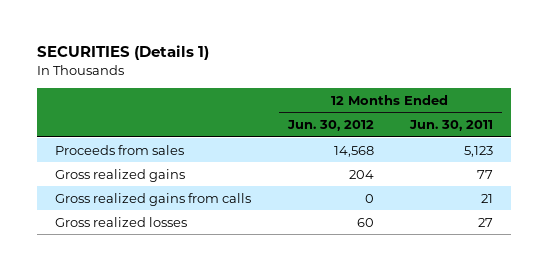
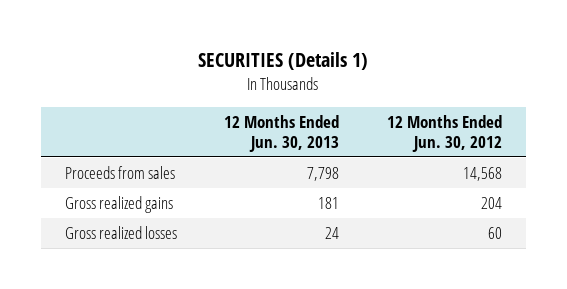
- | 12 Months Ended Jun. 30, 2012 | 12 Months Ended Jun. 30, 2011
+ | 12 Months Ended Jun. 30, 2013 | 12 Months Ended Jun. 30, 2012
- Gross realized gains from calls | 0 | 21

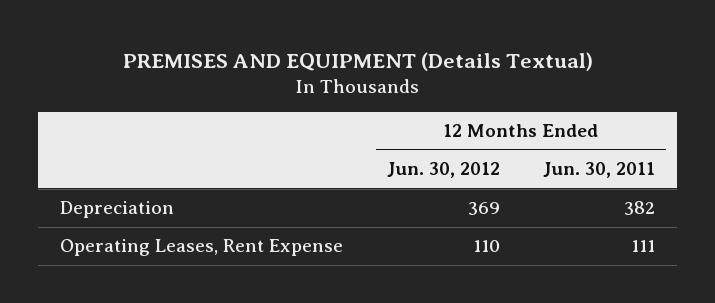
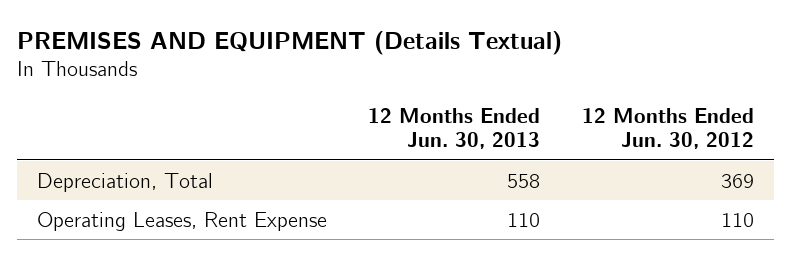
- | 12 Months Ended Jun. 30, 2012 | 12 Months Ended Jun. 30, 2011
+ | 12 Months Ended Jun. 30, 2013 | 12 Months Ended Jun. 30, 2012
- Depreciation | 369 | 382
+ Depreciation, Total | 558 | 369

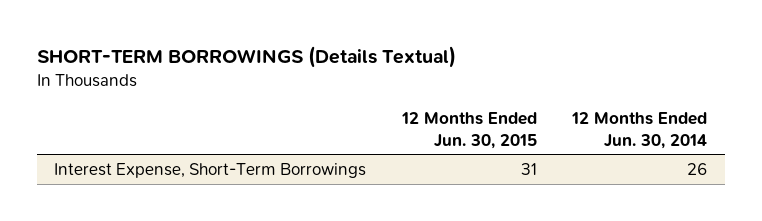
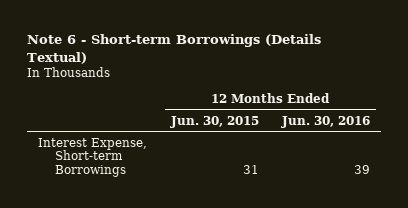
- SHORT-TERM BORROWINGS (Details Textual)
+ Note 6 - Short-term Borrowings (Details Textual)
- | 12 Months Ended Jun. 30, 2015 | 12 Months Ended Jun. 30, 2014
+ | 12 Months Ended Jun. 30, 2015 | 12 Months Ended Jun. 30, 2016
- Interest Expense, Short-Term Borrowings | 31 | 26
+ Interest Expense, Short-term Borrowings | 31 | 39

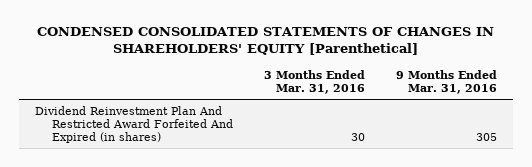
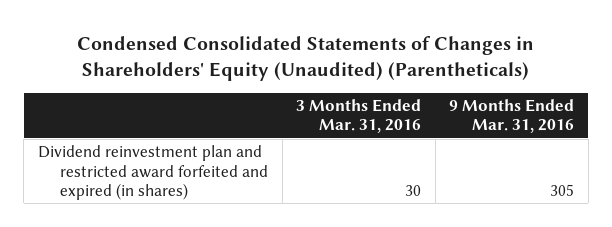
- CONDENSED CONSOLIDATED STATEMENTS OF CHANGES IN SHAREHOLDERS' EQUITY [Parenthetical]
+ Condensed Consolidated Statements of Changes in Shareholders' Equity (Unaudited) (Parentheticals)
- Dividend Reinvestment Plan And Restricted Award Forfeited And Expired (in shares) | 30 | 305
+ Dividend reinvestment plan and restricted award forfeited and expired (in shares) | 30 | 305

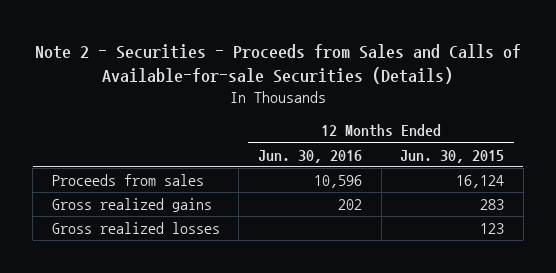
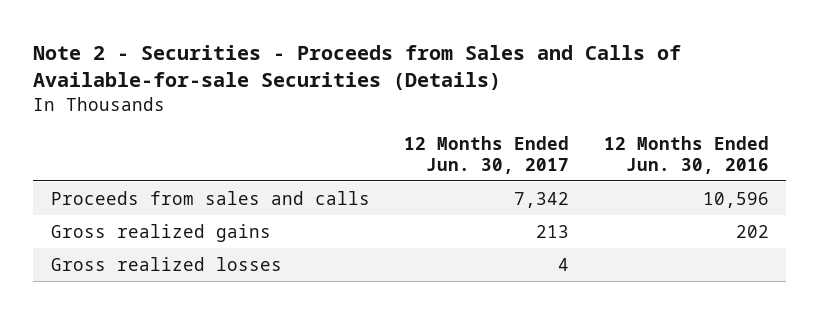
- | 12 Months Ended Jun. 30, 2016 | 12 Months Ended Jun. 30, 2015
+ | 12 Months Ended Jun. 30, 2017 | 12 Months Ended Jun. 30, 2016
- Proceeds from sales | 10,596 | 16,124
+ Proceeds from sales and calls | 7,342 | 10,596

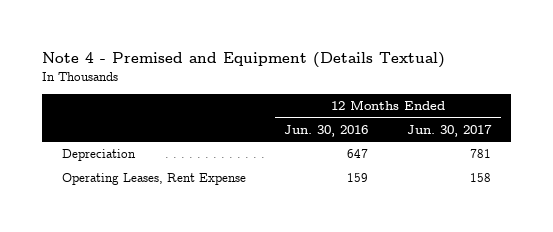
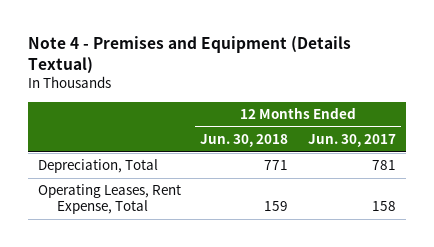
- Note 4 - Premised and Equipment (Details Textual)
+ Note 4 - Premises and Equipment (Details Textual)
- | 12 Months Ended Jun. 30, 2016 | 12 Months Ended Jun. 30, 2017
+ | 12 Months Ended Jun. 30, 2018 | 12 Months Ended Jun. 30, 2017
- Depreciation | 647 | 781
- Operating Leases, Rent Expense | 159 | 158
+ Depreciation, Total | 771 | 781
+ Operating Leases, Rent Expense, Total | 159 | 158

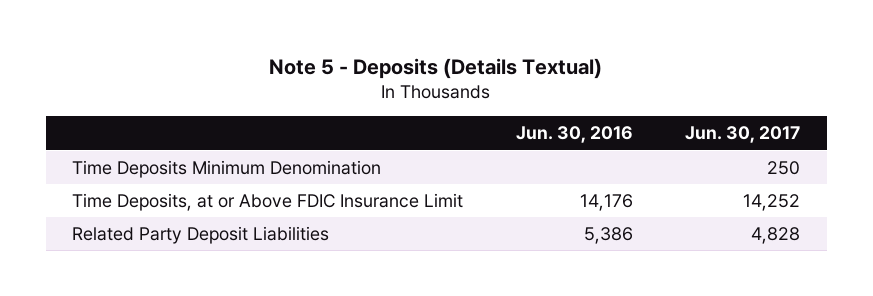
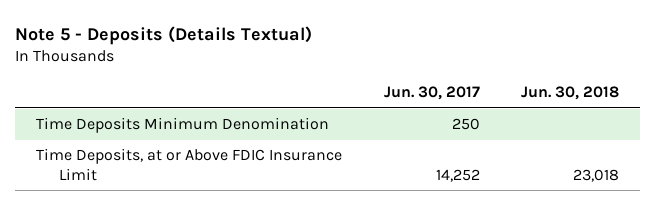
- | Jun. 30, 2016 | Jun. 30, 2017
+ | Jun. 30, 2017 | Jun. 30, 2018
- Related Party Deposit Liabilities | 5,386 | 4,828

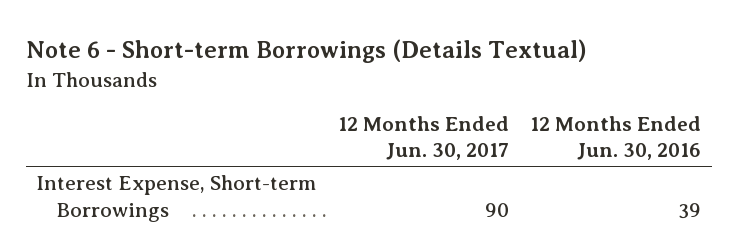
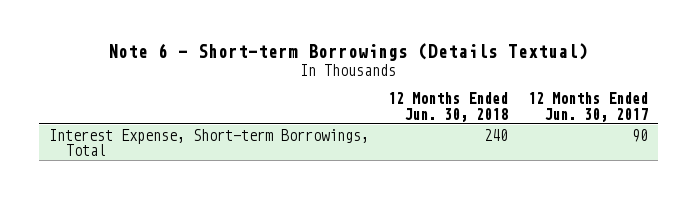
- | 12 Months Ended Jun. 30, 2017 | 12 Months Ended Jun. 30, 2016
+ | 12 Months Ended Jun. 30, 2018 | 12 Months Ended Jun. 30, 2017
- Interest Expense, Short-term Borrowings | 90 | 39
+ Interest Expense, Short-term Borrowings, Total | 240 | 90

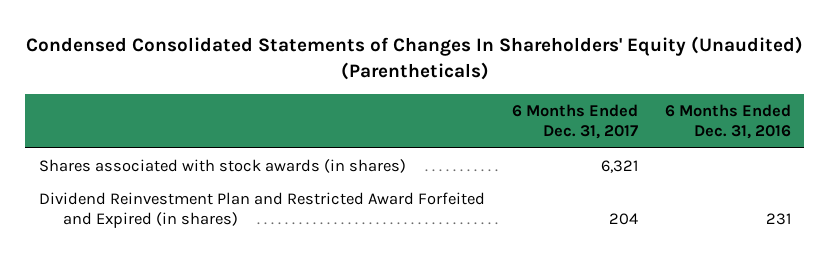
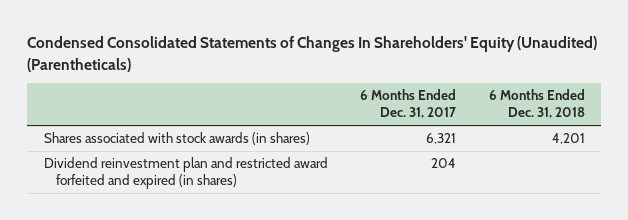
- | 6 Months Ended Dec. 31, 2017 | 6 Months Ended Dec. 31, 2016
+ | 6 Months Ended Dec. 31, 2017 | 6 Months Ended Dec. 31, 2018
- Dividend Reinvestment Plan and Restricted Award Forfeited and Expired (in shares) | 204 | 231
+ Dividend reinvestment plan and restricted award forfeited and expired (in shares) | 204 |

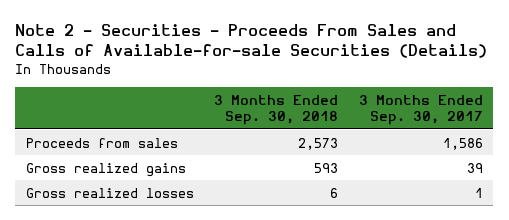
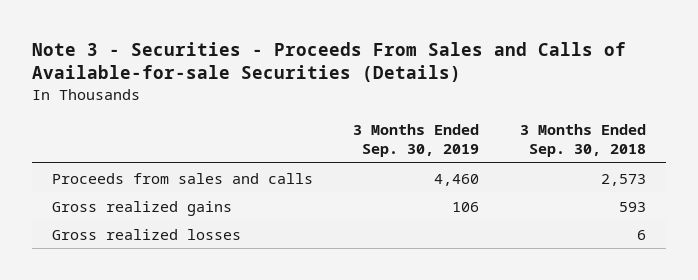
- Note 2 - Securities - Proceeds From Sales and Calls of Available-for-sale Securities (Details)
+ Note 3 - Securities - Proceeds From Sales and Calls of Available-for-sale Securities (Details)
- | 3 Months Ended Sep. 30, 2018 | 3 Months Ended Sep. 30, 2017
+ | 3 Months Ended Sep. 30, 2019 | 3 Months Ended Sep. 30, 2018
- Proceeds from sales | 2,573 | 1,586
+ Proceeds from sales and calls | 4,460 | 2,573

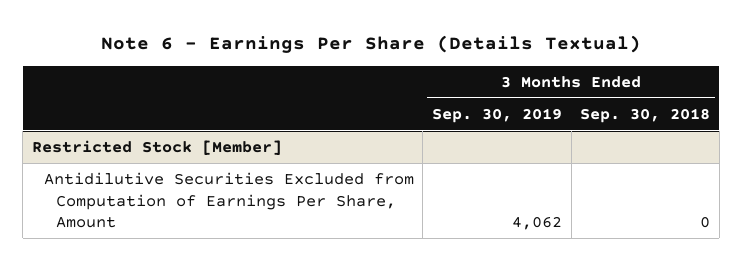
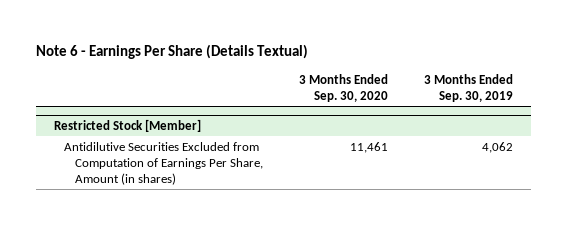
- | 3 Months Ended Sep. 30, 2019 | 3 Months Ended Sep. 30, 2018
+ | 3 Months Ended Sep. 30, 2020 | 3 Months Ended Sep. 30, 2019
@ Restricted Stock [Member]
- Antidilutive Securities Excluded from Computation of Earnings Per Share, Amount | 4,062 | 0
+ Antidilutive Securities Excluded from Computation of Earnings Per Share, Amount (in shares) | 11,461 | 4,062

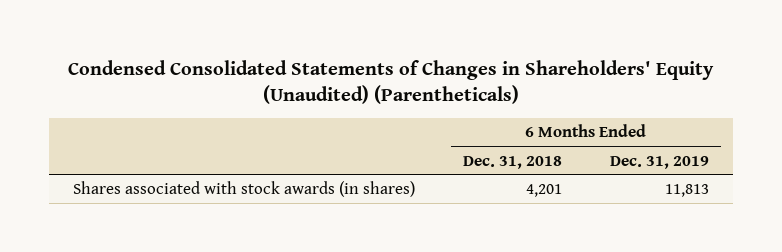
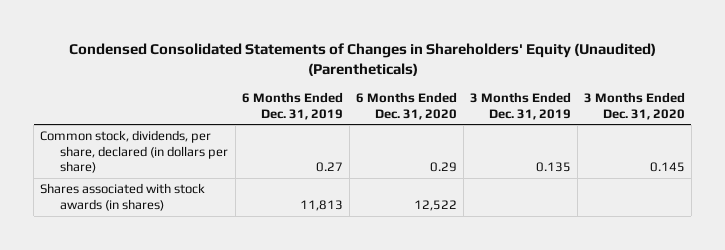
- | 6 Months Ended Dec. 31, 2018 | 6 Months Ended Dec. 31, 2019
+ | 6 Months Ended Dec. 31, 2019 | 6 Months Ended Dec. 31, 2020 | 3 Months Ended Dec. 31, 2019 | 3 Months Ended Dec. 31, 2020
+ Common stock, dividends, per share, declared (in dollars per share) | 0.27 | 0.29 | 0.135 | 0.145

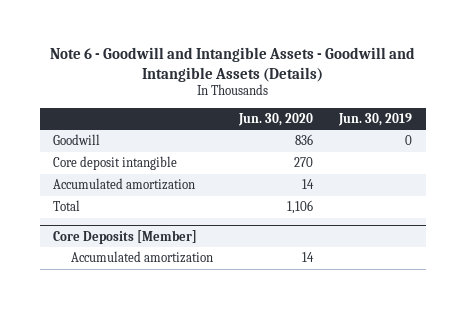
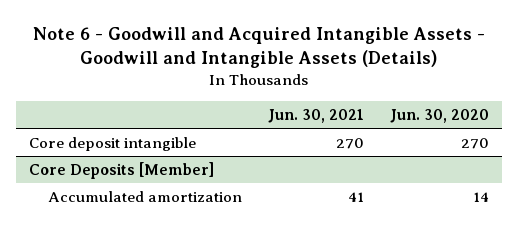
- Note 6 - Goodwill and Intangible Assets - Goodwill and Intangible Assets (Details)
+ Note 6 - Goodwill and Acquired Intangible Assets - Goodwill and Intangible Assets (Details)
- | Jun. 30, 2020 | Jun. 30, 2019
+ | Jun. 30, 2021 | Jun. 30, 2020
- Goodwill | 836 | 0
- Accumulated amortization | 14 |
- Total | 1,106 |

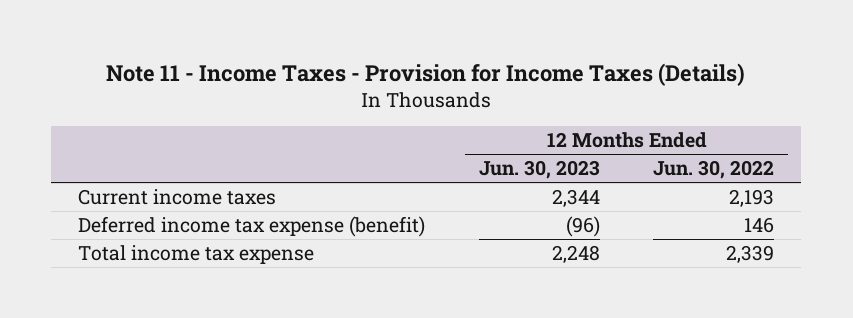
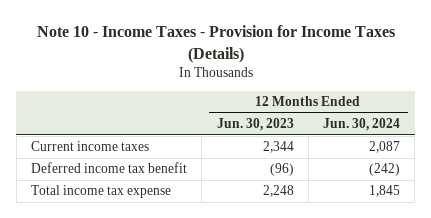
- Note 11 - Income Taxes - Provision for Income Taxes (Details)
+ Note 10 - Income Taxes - Provision for Income Taxes (Details)
- | 12 Months Ended Jun. 30, 2023 | 12 Months Ended Jun. 30, 2022
+ | 12 Months Ended Jun. 30, 2023 | 12 Months Ended Jun. 30, 2024
- Deferred income tax expense (benefit) | (96) | 146
+ Deferred income tax benefit | (96) | (242)

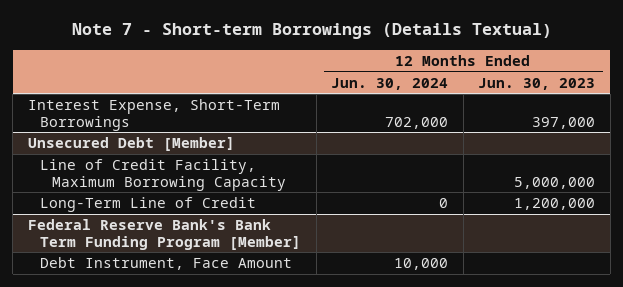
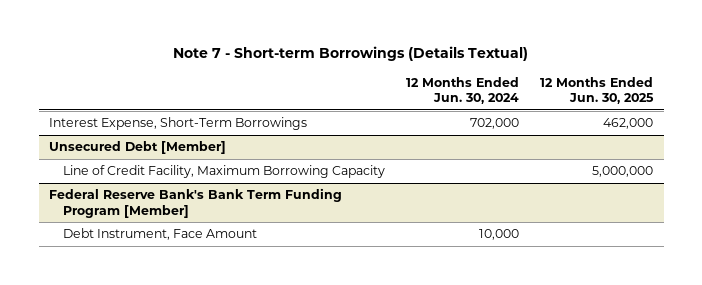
- | 12 Months Ended Jun. 30, 2024 | 12 Months Ended Jun. 30, 2023
+ | 12 Months Ended Jun. 30, 2024 | 12 Months Ended Jun. 30, 2025
@ Unsecured Debt [Member]
- Long-Term Line of Credit | 0 | 1,200,000

